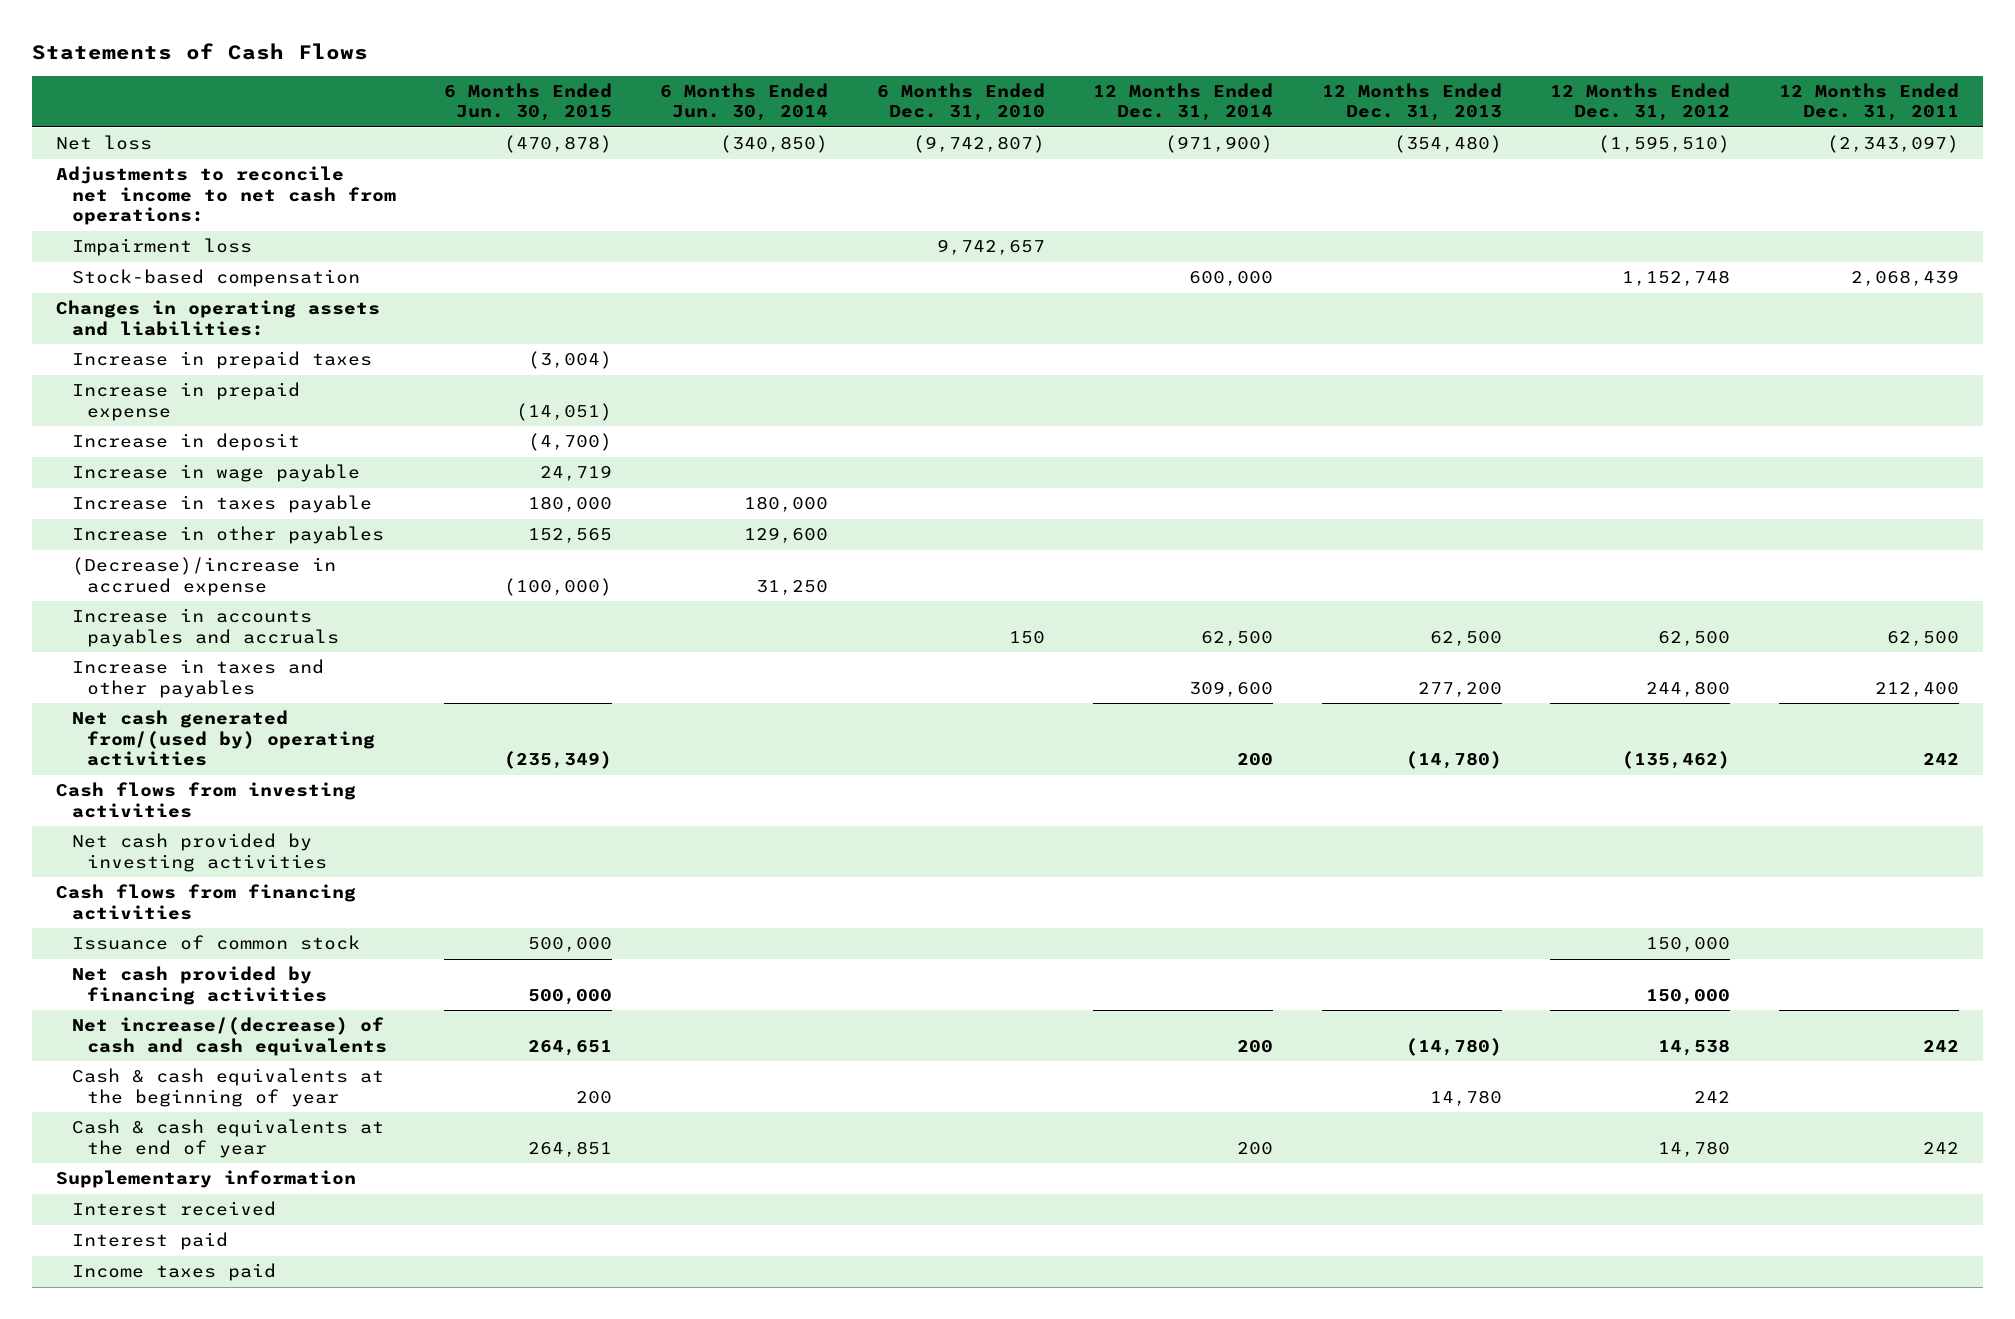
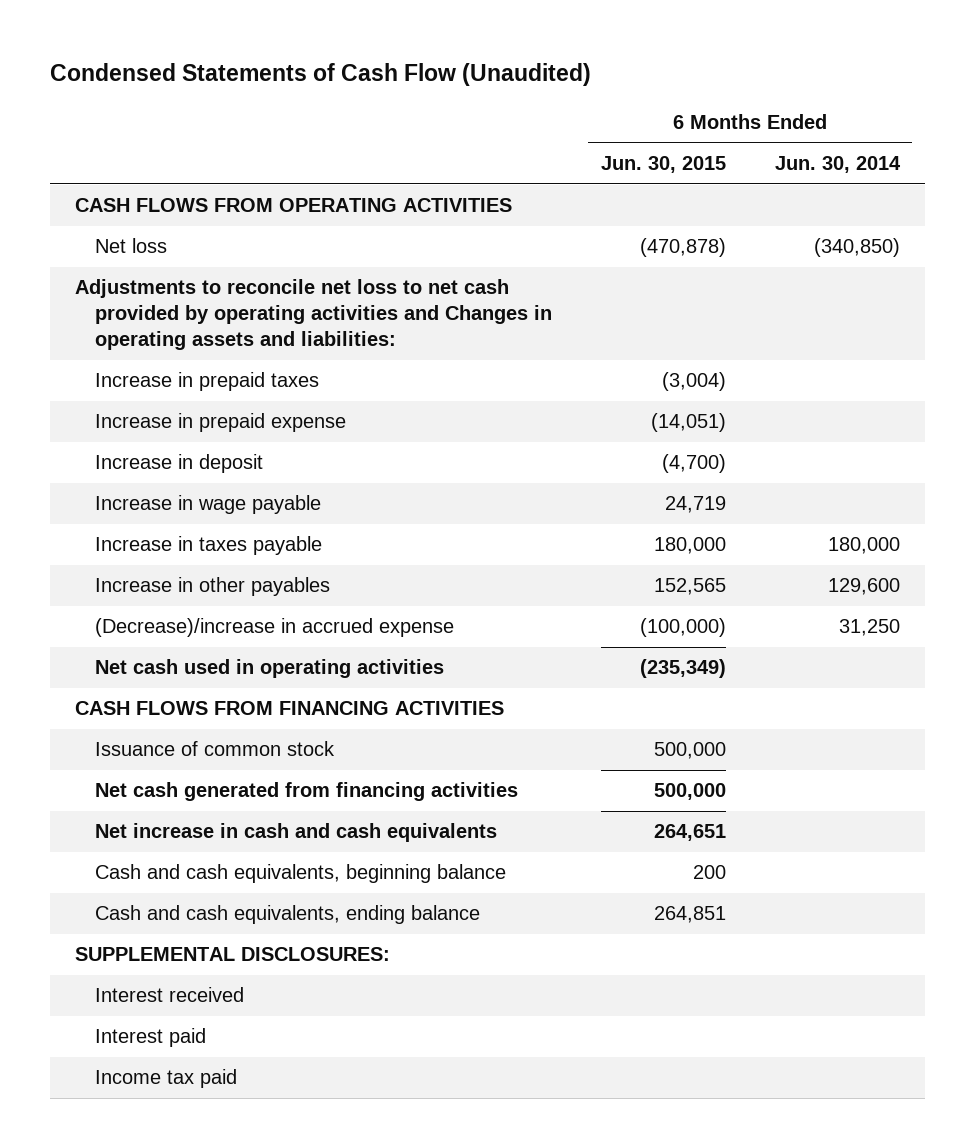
- Statements of Cash Flows
+ Condensed Statements of Cash Flow (Unaudited)
- | 6 Months Ended Jun. 30, 2015 | 6 Months Ended Jun. 30, 2014 | 6 Months Ended Dec. 31, 2010 | 12 Months Ended Dec. 31, 2014 | 12 Months Ended Dec. 31, 2013 | 12 Months Ended Dec. 31, 2012 | 12 Months Ended Dec. 31, 2011
+ | 6 Months Ended Jun. 30, 2015 | 6 Months Ended Jun. 30, 2014
+ CASH FLOWS FROM OPERATING ACTIVITIES
- Adjustments to reconcile net income to net cash from operations:
- Impairment loss | | | 9,742,657 | | | |
- Stock-based compensation | | | | 600,000 | | 1,152,748 | 2,068,439
- Changes in operating assets and liabilities:
+ Adjustments to reconcile net loss to net cash provided by operating activities and Changes in operating assets and liabilities:
- Increase in accounts payables and accruals | | | 150 | 62,500 | 62,500 | 62,500 | 62,500
- Increase in taxes and other payables | | | | 309,600 | 277,200 | 244,800 | 212,400
- Net cash generated from/(used by) operating activities | (235,349) | | | 200 | (14,780) | (135,462) | 242
- Cash flows from investing activities
- Net cash provided by investing activities
- Cash flows from financing activities
+ Net cash used in operating activities | (235,349) |
+ CASH FLOWS FROM FINANCING ACTIVITIES
- Net cash provided by financing activities | 500,000 | | | | | 150,000 |
- Net increase/(decrease) of cash and cash equivalents | 264,651 | | | 200 | (14,780) | 14,538 | 242
- Cash & cash equivalents at the beginning of year | 200 | | | | 14,780 | 242 |
- Cash & cash equivalents at the end of year | 264,851 | | | 200 | | 14,780 | 242
- Supplementary information
+ Net cash generated from financing activities | 500,000 |
+ Net increase in cash and cash equivalents | 264,651 |
+ Cash and cash equivalents, beginning balance | 200 |
+ Cash and cash equivalents, ending balance | 264,851 |
+ SUPPLEMENTAL DISCLOSURES:
- Income taxes paid
+ Income tax paid

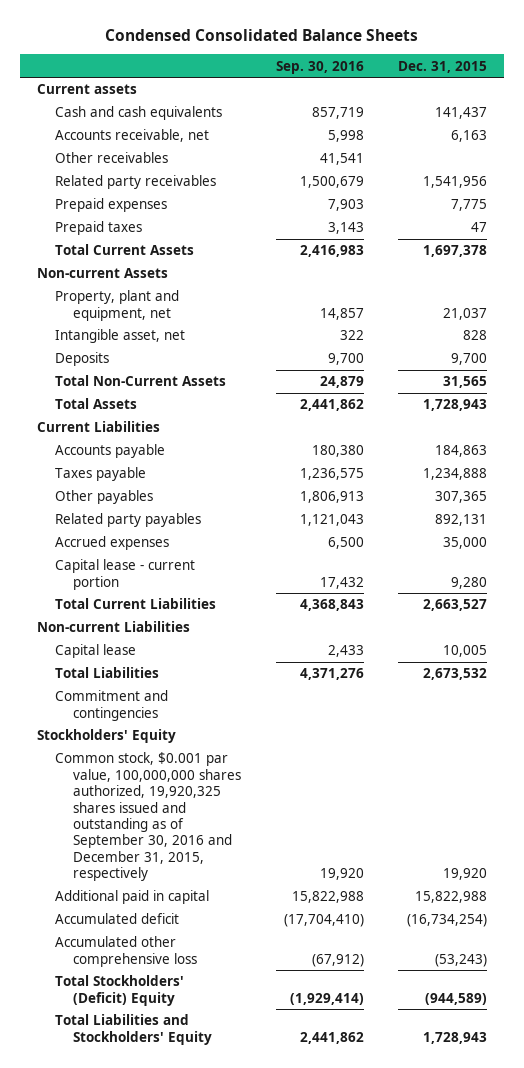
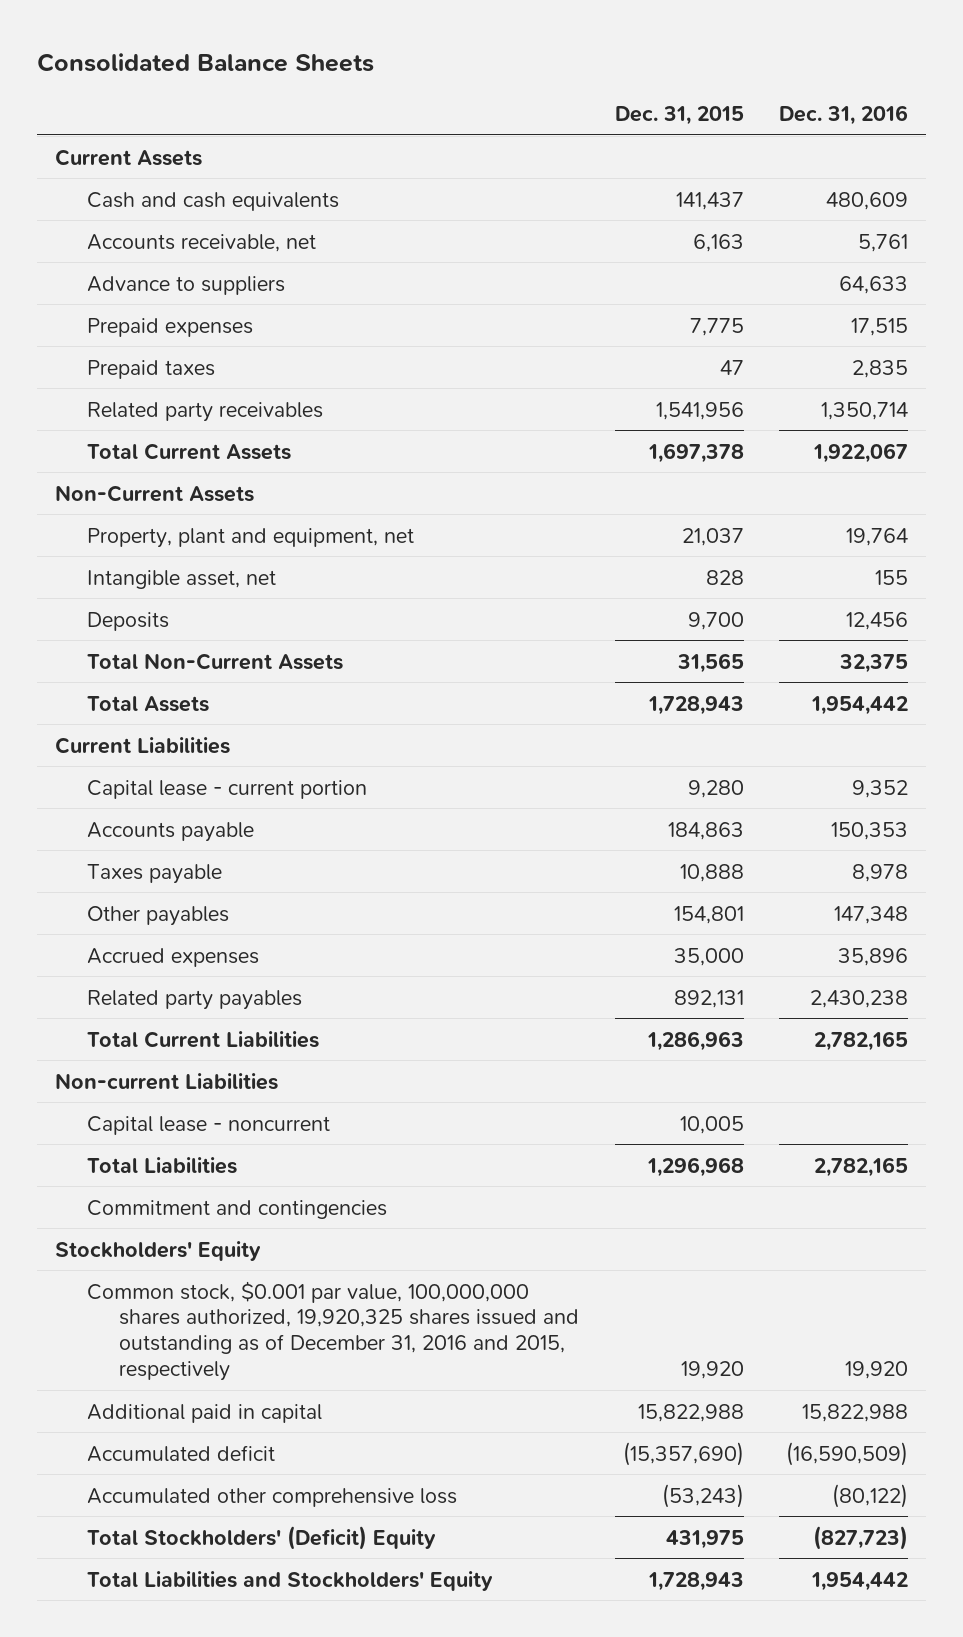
- Condensed Consolidated Balance Sheets
+ Consolidated Balance Sheets
- | Sep. 30, 2016 | Dec. 31, 2015
+ | Dec. 31, 2015 | Dec. 31, 2016
- Current assets
+ Current Assets
- Other receivables | 41,541 |
+ Advance to suppliers | | 64,633
moved down: Related party receivables | 1,541,956 | 1,350,714
- Non-current Assets
+ Non-Current Assets
moved up: Capital lease - current portion | 9,280 | 9,352
- Taxes payable | 1,236,575 | 1,234,888
- Other payables | 1,806,913 | 307,365
+ Taxes payable | 10,888 | 8,978
+ Other payables | 154,801 | 147,348
- Total Current Liabilities | 4,368,843 | 2,663,527
moved down: Related party payables | 892,131 | 2,430,238
+ Total Current Liabilities | 1,286,963 | 2,782,165
- Capital lease | 2,433 | 10,005
- Total Liabilities | 4,371,276 | 2,673,532
+ Capital lease - noncurrent | 10,005 |
+ Total Liabilities | 1,296,968 | 2,782,165
- Common stock, $0.001 par value, 100,000,000 shares authorized, 19,920,325 shares issued and outstanding as of September 30, 2016 and December 31, 2015, respectively | 19,920 | 19,920
+ Common stock, $0.001 par value, 100,000,000 shares authorized, 19,920,325 shares issued and outstanding as of December 31, 2016 and 2015, respectively | 19,920 | 19,920
- Accumulated deficit | (17,704,410) | (16,734,254)
+ Accumulated deficit | (15,357,690) | (16,590,509)
- Total Stockholders' (Deficit) Equity | (1,929,414) | (944,589)
+ Total Stockholders' (Deficit) Equity | 431,975 | (827,723)

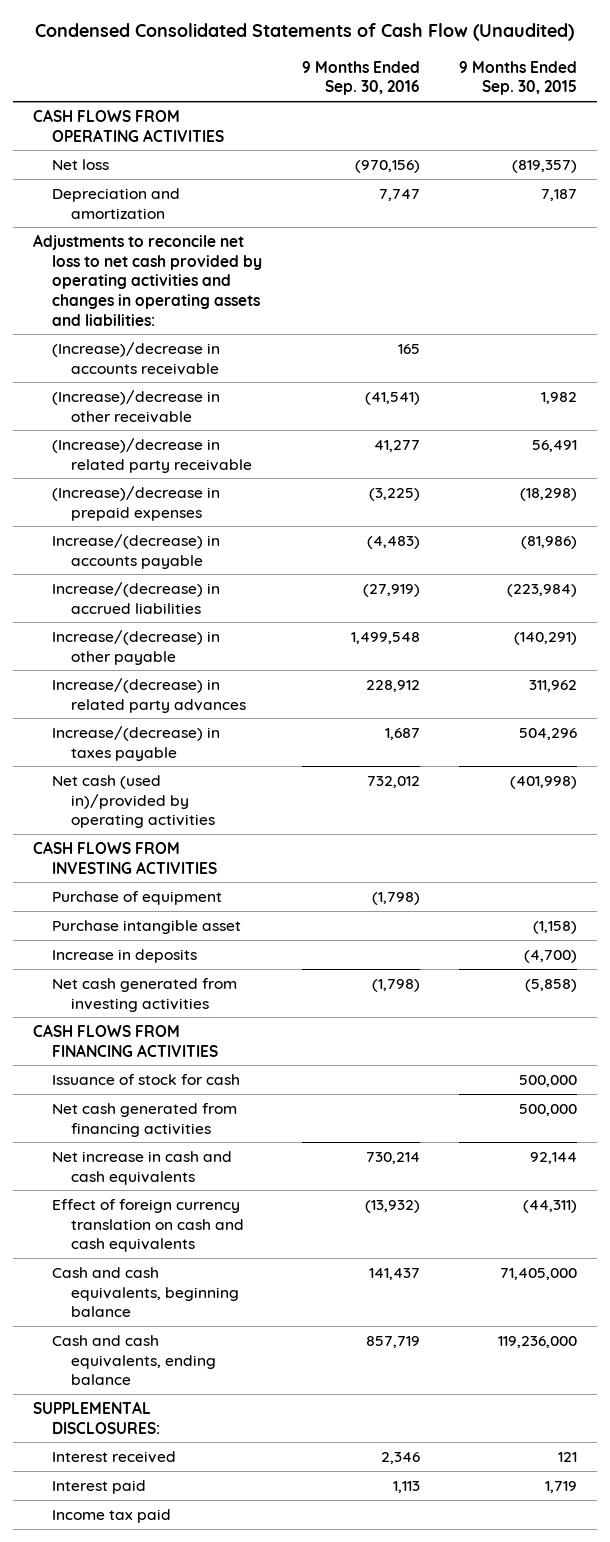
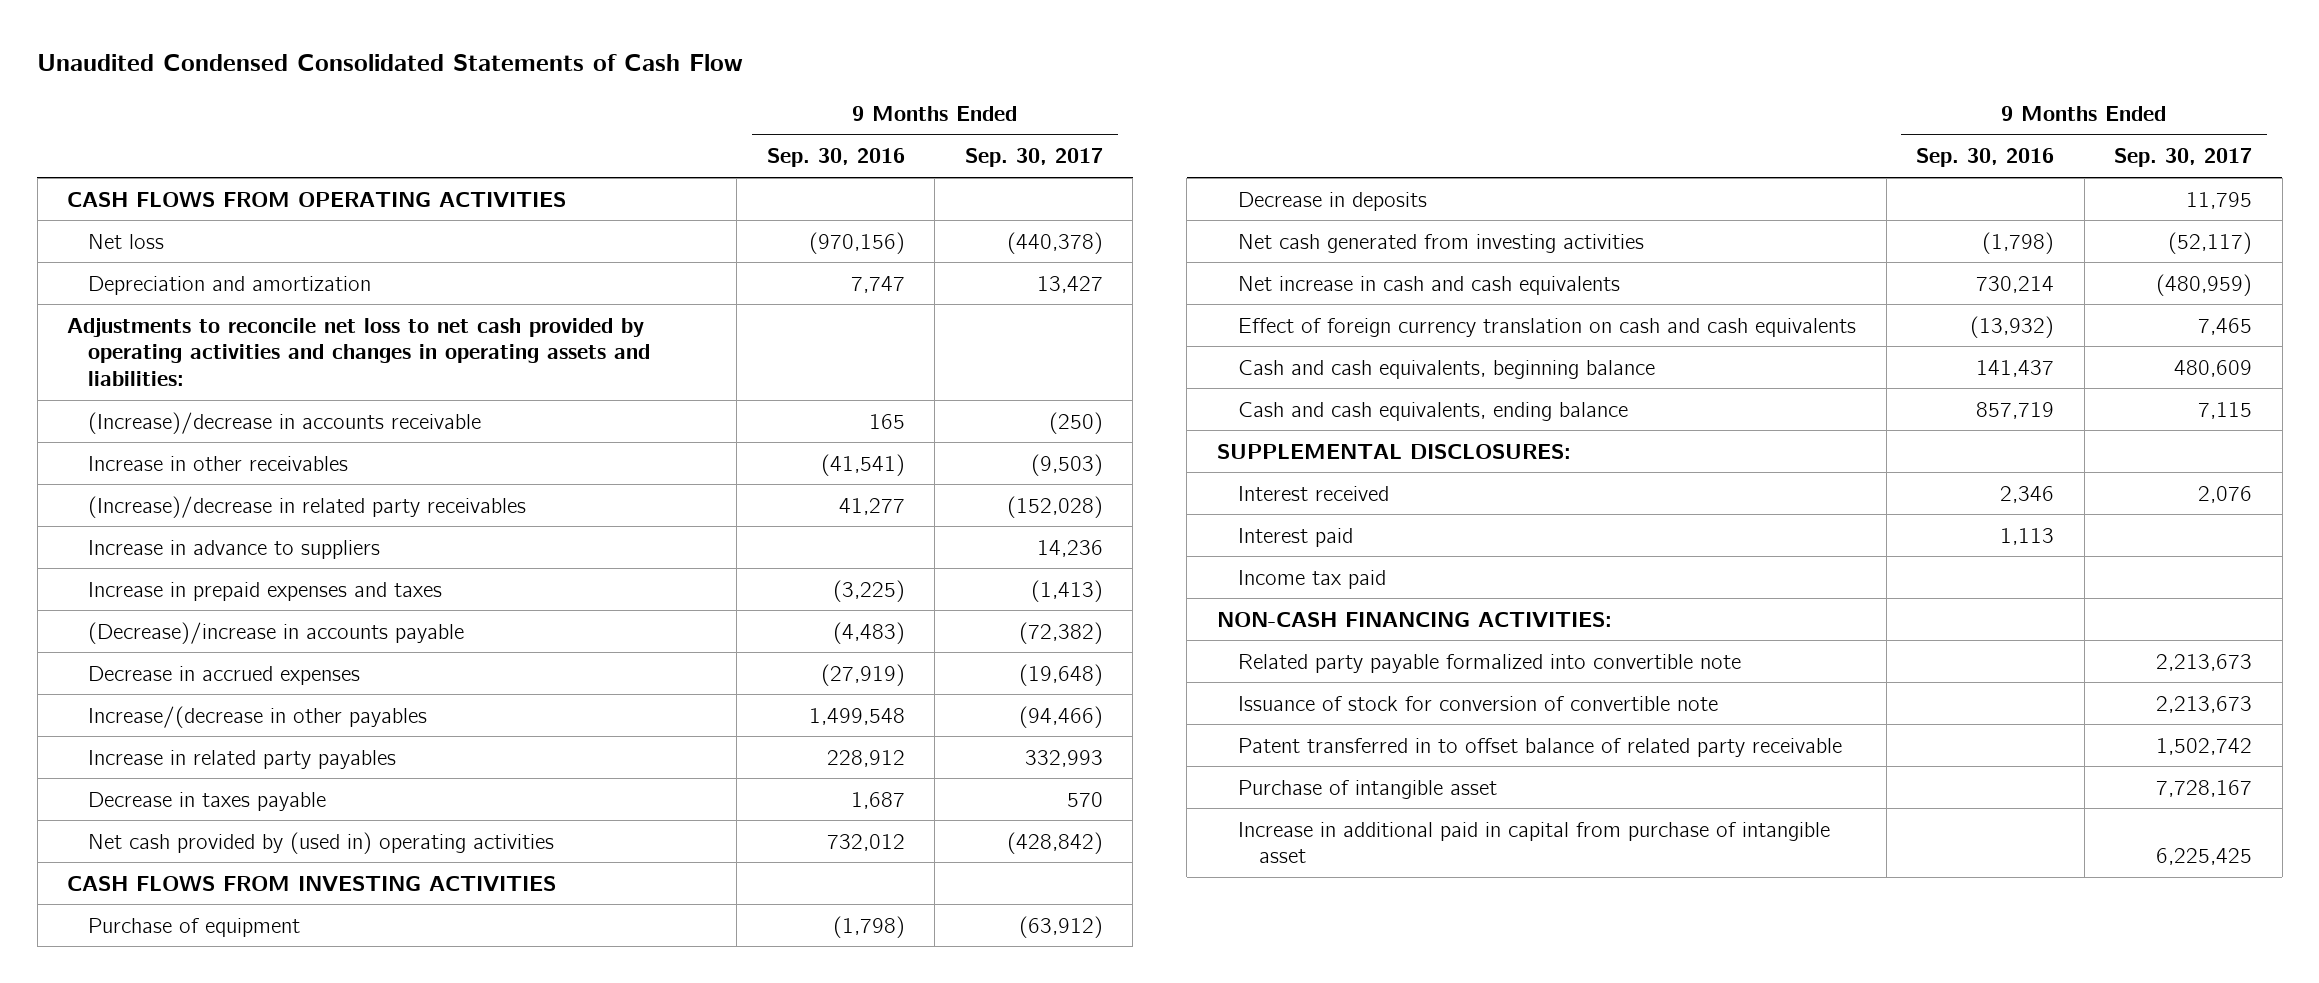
- Condensed Consolidated Statements of Cash Flow (Unaudited)
+ Unaudited Condensed Consolidated Statements of Cash Flow
- | 9 Months Ended Sep. 30, 2016 | 9 Months Ended Sep. 30, 2015
+ | 9 Months Ended Sep. 30, 2016 | 9 Months Ended Sep. 30, 2017
- (Increase)/decrease in other receivable | (41,541) | 1,982
- (Increase)/decrease in related party receivable | 41,277 | 56,491
- (Increase)/decrease in prepaid expenses | (3,225) | (18,298)
- Increase/(decrease) in accounts payable | (4,483) | (81,986)
- Increase/(decrease) in accrued liabilities | (27,919) | (223,984)
- Increase/(decrease) in other payable | 1,499,548 | (140,291)
- Increase/(decrease) in related party advances | 228,912 | 311,962
- Increase/(decrease) in taxes payable | 1,687 | 504,296
- Net cash (used in)/provided by operating activities | 732,012 | (401,998)
+ Increase in other receivables | (41,541) | (9,503)
+ (Increase)/decrease in related party receivables | 41,277 | (152,028)
+ Increase in advance to suppliers | | 14,236
+ Increase in prepaid expenses and taxes | (3,225) | (1,413)
+ (Decrease)/increase in accounts payable | (4,483) | (72,382)
+ Decrease in accrued expenses | (27,919) | (19,648)
+ Increase/(decrease in other payables | 1,499,548 | (94,466)
+ Increase in related party payables | 228,912 | 332,993
+ Decrease in taxes payable | 1,687 | 570
+ Net cash provided by (used in) operating activities | 732,012 | (428,842)
- Purchase intangible asset | | (1,158)
- Increase in deposits | | (4,700)
+ Decrease in deposits | | 11,795
- CASH FLOWS FROM FINANCING ACTIVITIES
- Issuance of stock for cash | | 500,000
- Net cash generated from financing activities | | 500,000
+ NON-CASH FINANCING ACTIVITIES:
+ Related party payable formalized into convertible note | | 2,213,673
+ Issuance of stock for conversion of convertible note | | 2,213,673
+ Patent transferred in to offset balance of related party receivable | | 1,502,742
+ Purchase of intangible asset | | 7,728,167
+ Increase in additional paid in capital from purchase of intangible asset | | 6,225,425

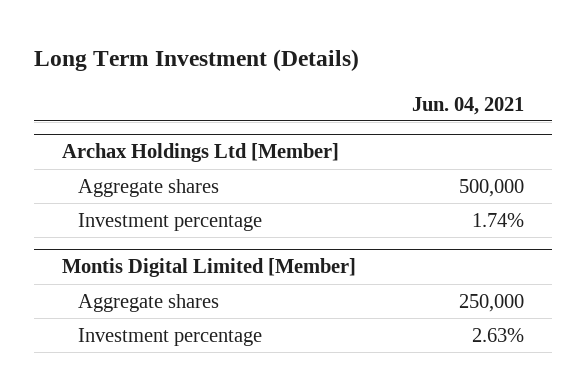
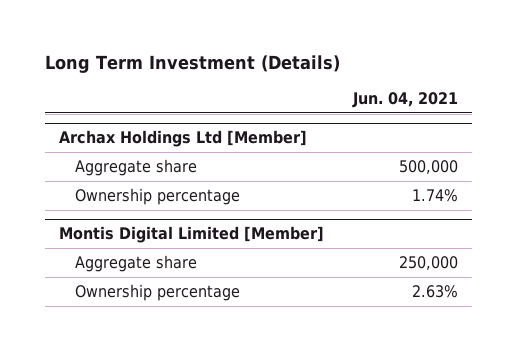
@ Archax Holdings Ltd [Member]
- Aggregate shares | 500,000
- Investment percentage | 1.74%
+ Aggregate share | 500,000
+ Ownership percentage | 1.74%
@ Montis Digital Limited [Member]
- Aggregate shares | 250,000
- Investment percentage | 2.63%
+ Aggregate share | 250,000
+ Ownership percentage | 2.63%

